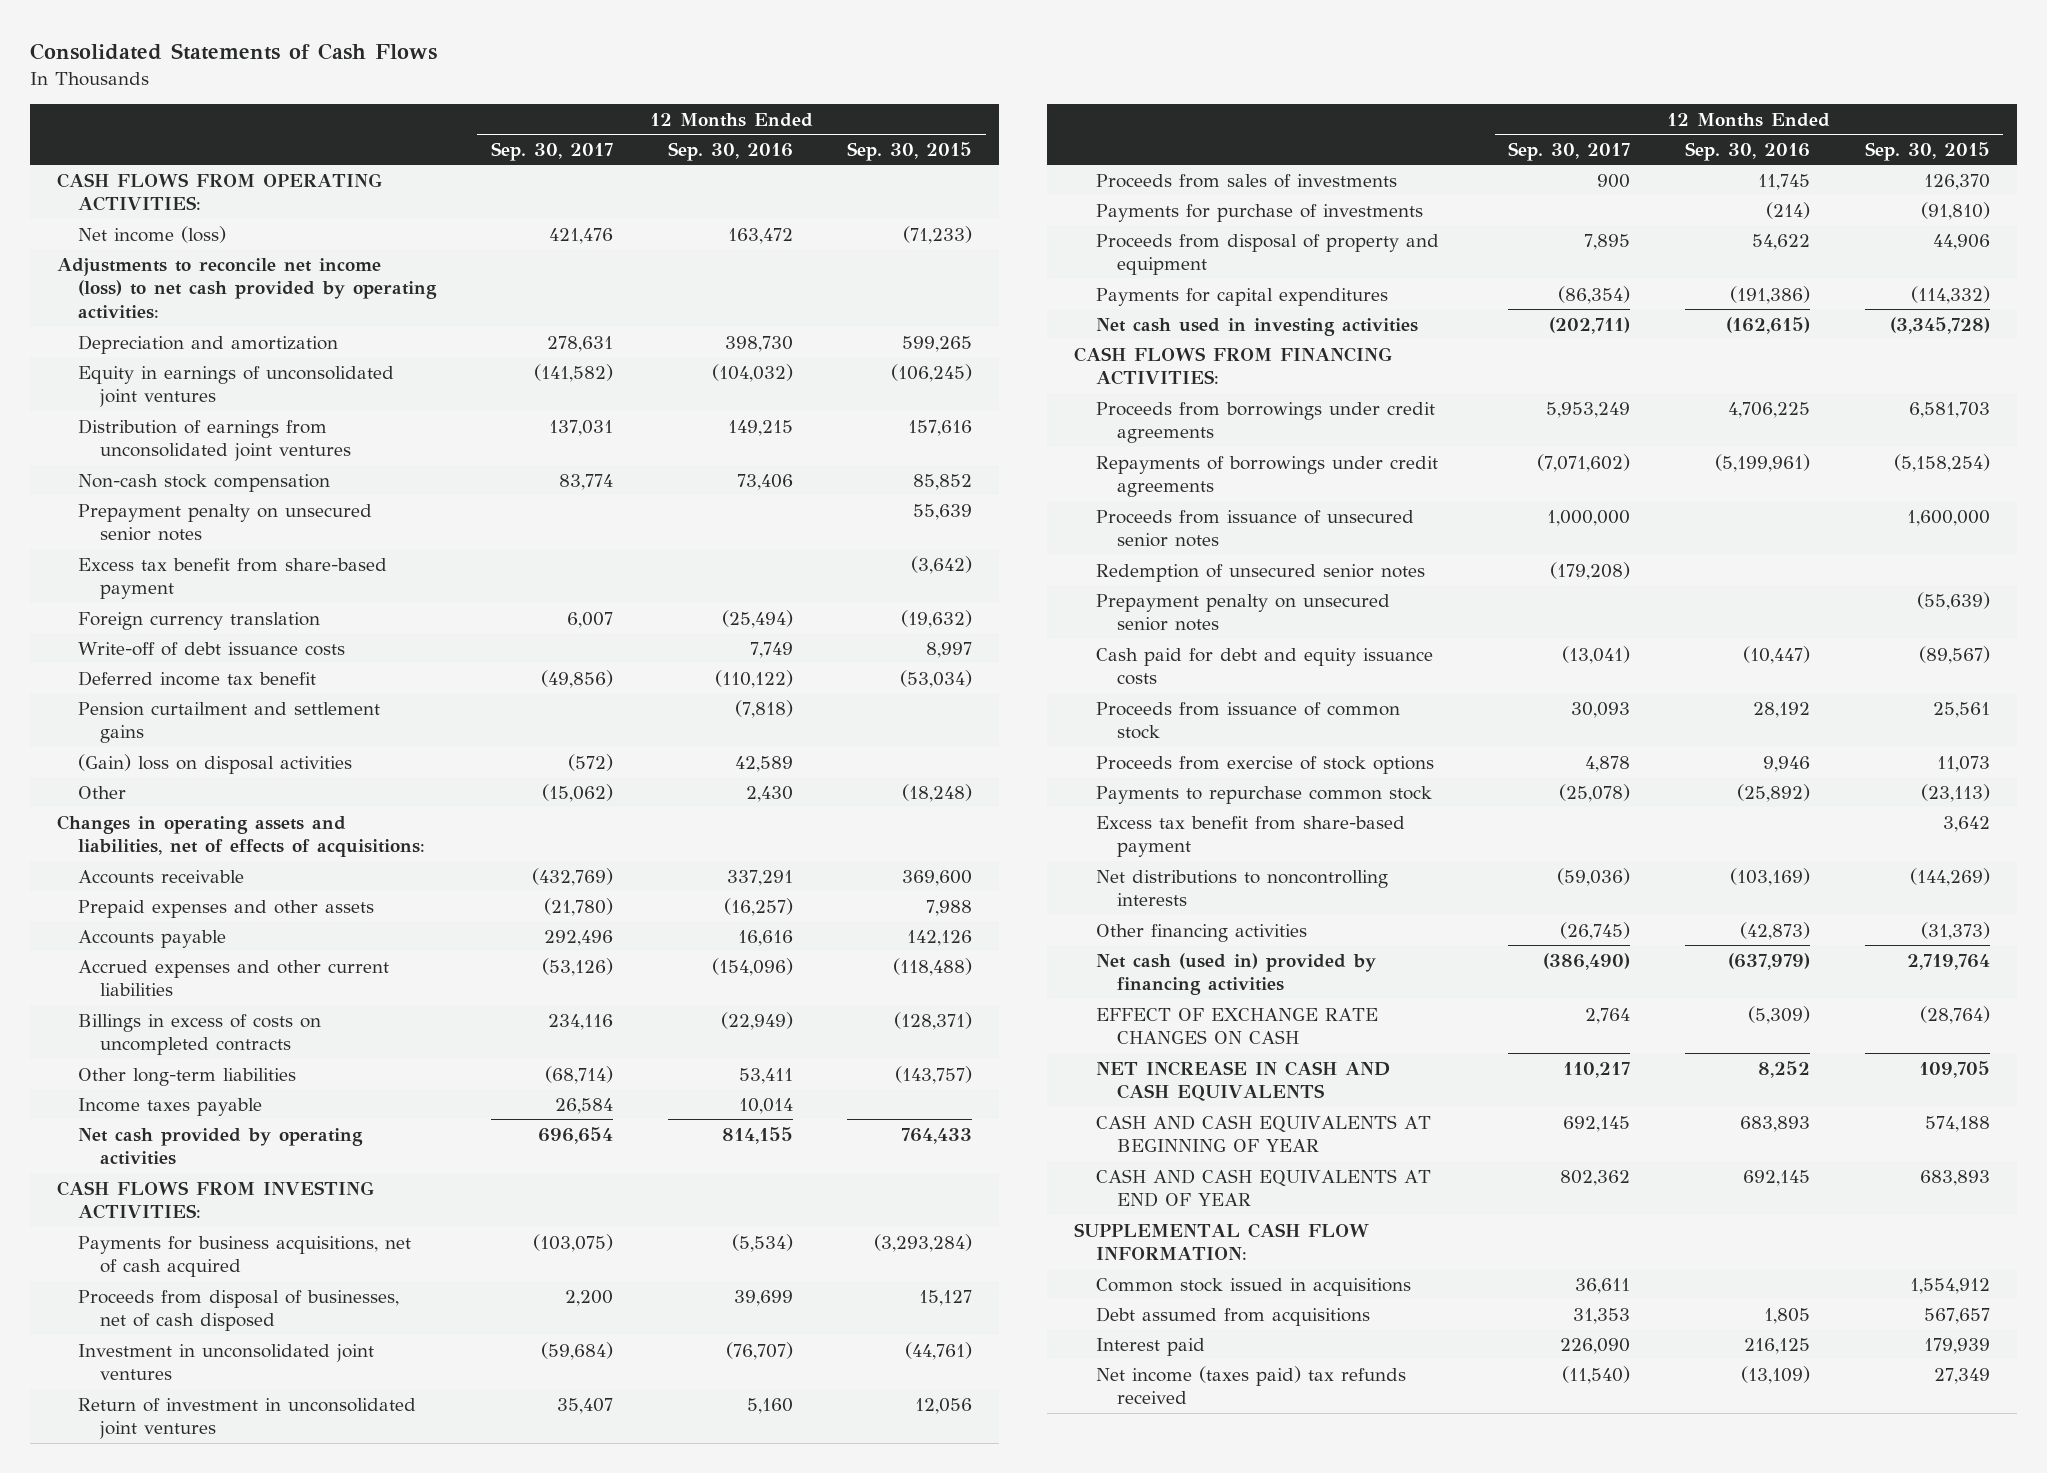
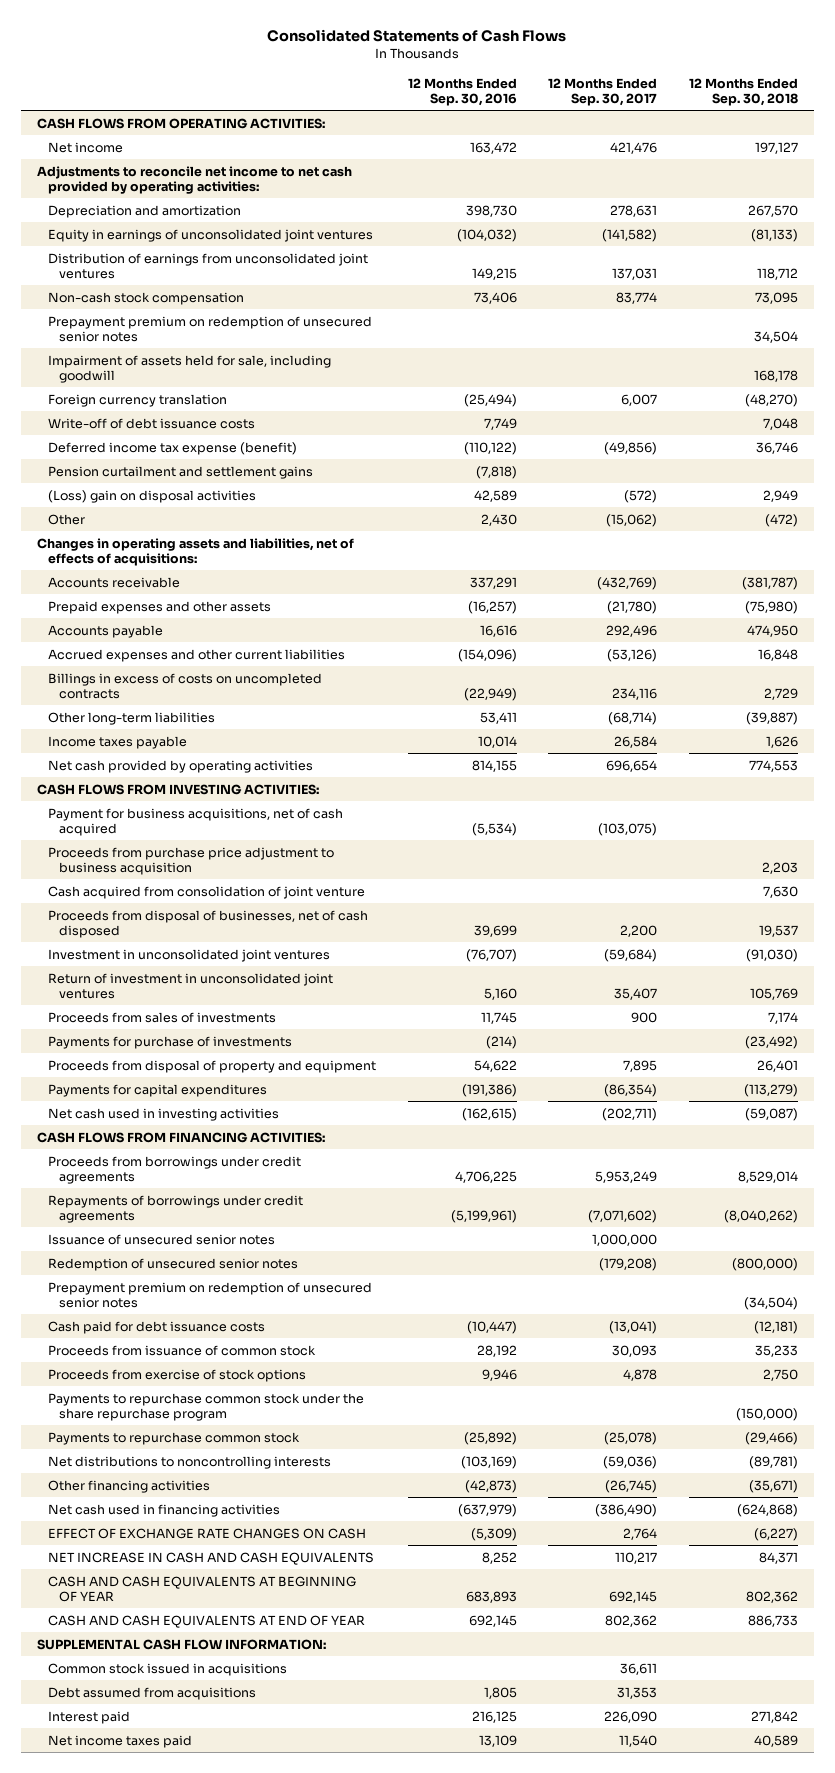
- | 12 Months Ended Sep. 30, 2017 | 12 Months Ended Sep. 30, 2016 | 12 Months Ended Sep. 30, 2015
+ | 12 Months Ended Sep. 30, 2016 | 12 Months Ended Sep. 30, 2017 | 12 Months Ended Sep. 30, 2018
- Net income (loss) | 421,476 | 163,472 | (71,233)
- Adjustments to reconcile net income (loss) to net cash provided by operating activities:
+ Net income | 163,472 | 421,476 | 197,127
+ Adjustments to reconcile net income to net cash provided by operating activities:
- Prepayment penalty on unsecured senior notes | | | 55,639
- Excess tax benefit from share-based payment | | | (3,642)
+ Prepayment premium on redemption of unsecured senior notes | | | 34,504
+ Impairment of assets held for sale, including goodwill | | | 168,178
- Deferred income tax benefit | (49,856) | (110,122) | (53,034)
+ Deferred income tax expense (benefit) | (110,122) | (49,856) | 36,746
- (Gain) loss on disposal activities | (572) | 42,589 |
+ (Loss) gain on disposal activities | 42,589 | (572) | 2,949
- Payments for business acquisitions, net of cash acquired | (103,075) | (5,534) | (3,293,284)
+ Payment for business acquisitions, net of cash acquired | (5,534) | (103,075) |
+ Proceeds from purchase price adjustment to business acquisition | | | 2,203
+ Cash acquired from consolidation of joint venture | | | 7,630
- Proceeds from issuance of unsecured senior notes | 1,000,000 | | 1,600,000
+ Issuance of unsecured senior notes | | 1,000,000 |
- Prepayment penalty on unsecured senior notes | | | (55,639)
- Cash paid for debt and equity issuance costs | (13,041) | (10,447) | (89,567)
+ Prepayment premium on redemption of unsecured senior notes | | | (34,504)
+ Cash paid for debt issuance costs | (10,447) | (13,041) | (12,181)
+ Payments to repurchase common stock under the share repurchase program | | | (150,000)
- Excess tax benefit from share-based payment | | | 3,642
- Net cash (used in) provided by financing activities | (386,490) | (637,979) | 2,719,764
+ Net cash used in financing activities | (637,979) | (386,490) | (624,868)
- Net income (taxes paid) tax refunds received | (11,540) | (13,109) | 27,349
+ Net income taxes paid | 13,109 | 11,540 | 40,589

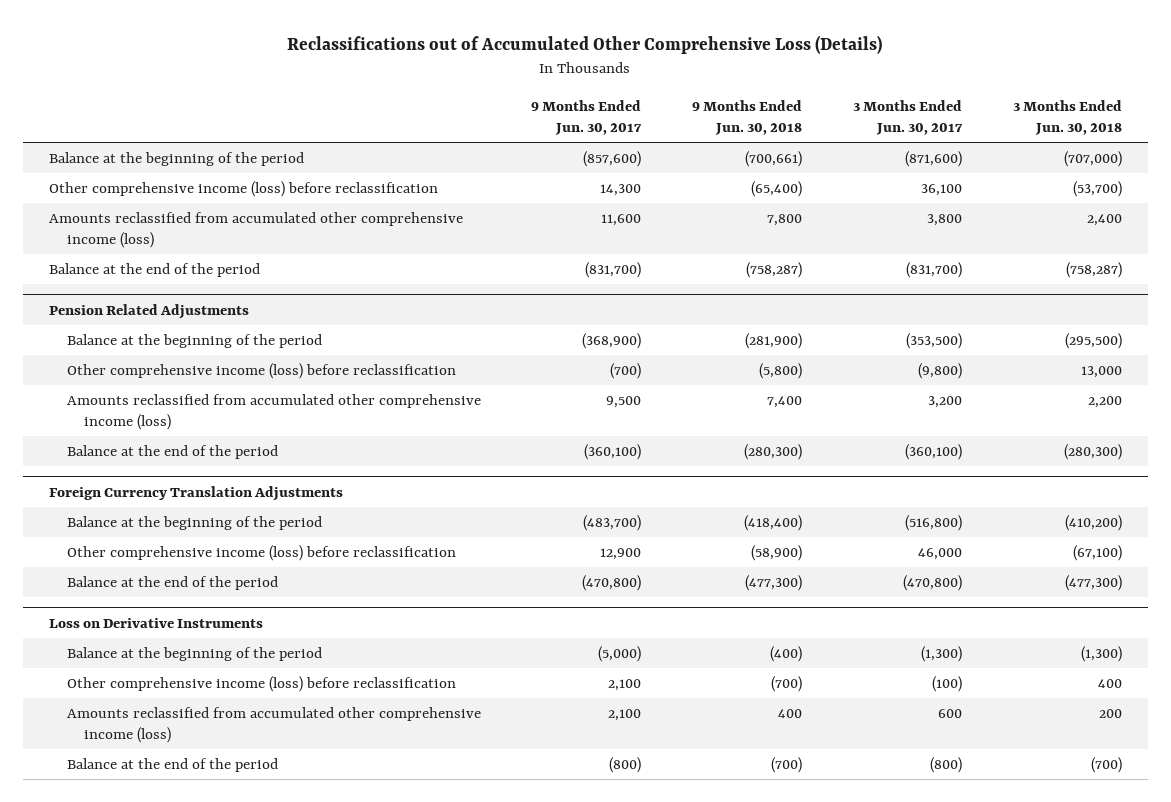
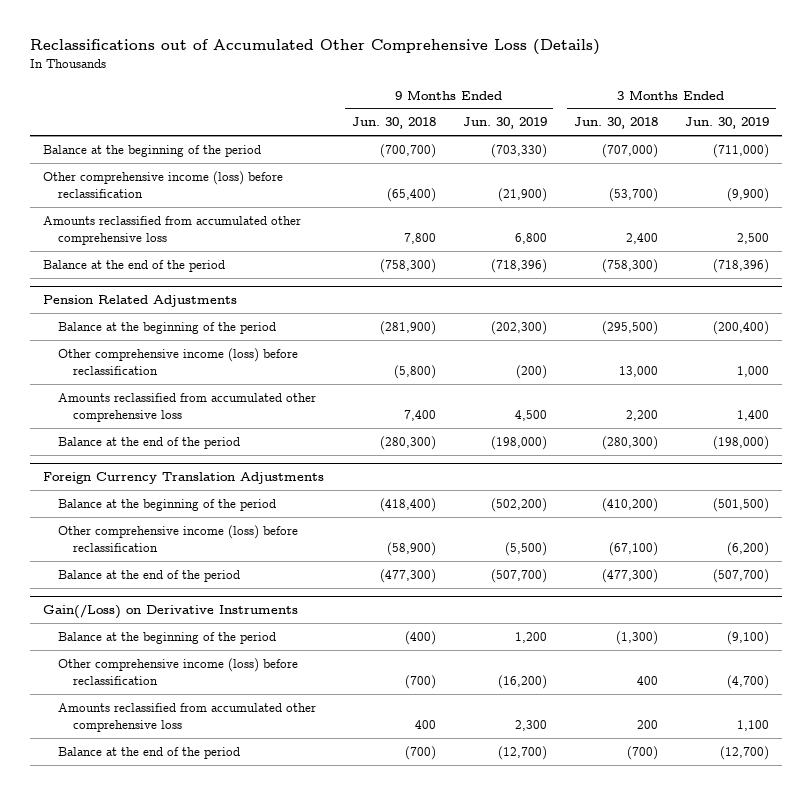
- | 9 Months Ended Jun. 30, 2017 | 9 Months Ended Jun. 30, 2018 | 3 Months Ended Jun. 30, 2017 | 3 Months Ended Jun. 30, 2018
+ | 9 Months Ended Jun. 30, 2018 | 9 Months Ended Jun. 30, 2019 | 3 Months Ended Jun. 30, 2018 | 3 Months Ended Jun. 30, 2019
- Balance at the beginning of the period | (857,600) | (700,661) | (871,600) | (707,000)
+ Balance at the beginning of the period | (700,700) | (703,330) | (707,000) | (711,000)
- Amounts reclassified from accumulated other comprehensive income (loss) | 11,600 | 7,800 | 3,800 | 2,400
- Balance at the end of the period | (831,700) | (758,287) | (831,700) | (758,287)
+ Amounts reclassified from accumulated other comprehensive loss | 7,800 | 6,800 | 2,400 | 2,500
+ Balance at the end of the period | (758,300) | (718,396) | (758,300) | (718,396)
@ Pension Related Adjustments
- Amounts reclassified from accumulated other comprehensive income (loss) | 9,500 | 7,400 | 3,200 | 2,200
+ Amounts reclassified from accumulated other comprehensive loss | 7,400 | 4,500 | 2,200 | 1,400
- Loss on Derivative Instruments
+ Gain(/Loss) on Derivative Instruments
- Amounts reclassified from accumulated other comprehensive income (loss) | 2,100 | 400 | 600 | 200
+ Amounts reclassified from accumulated other comprehensive loss | 400 | 2,300 | 200 | 1,100

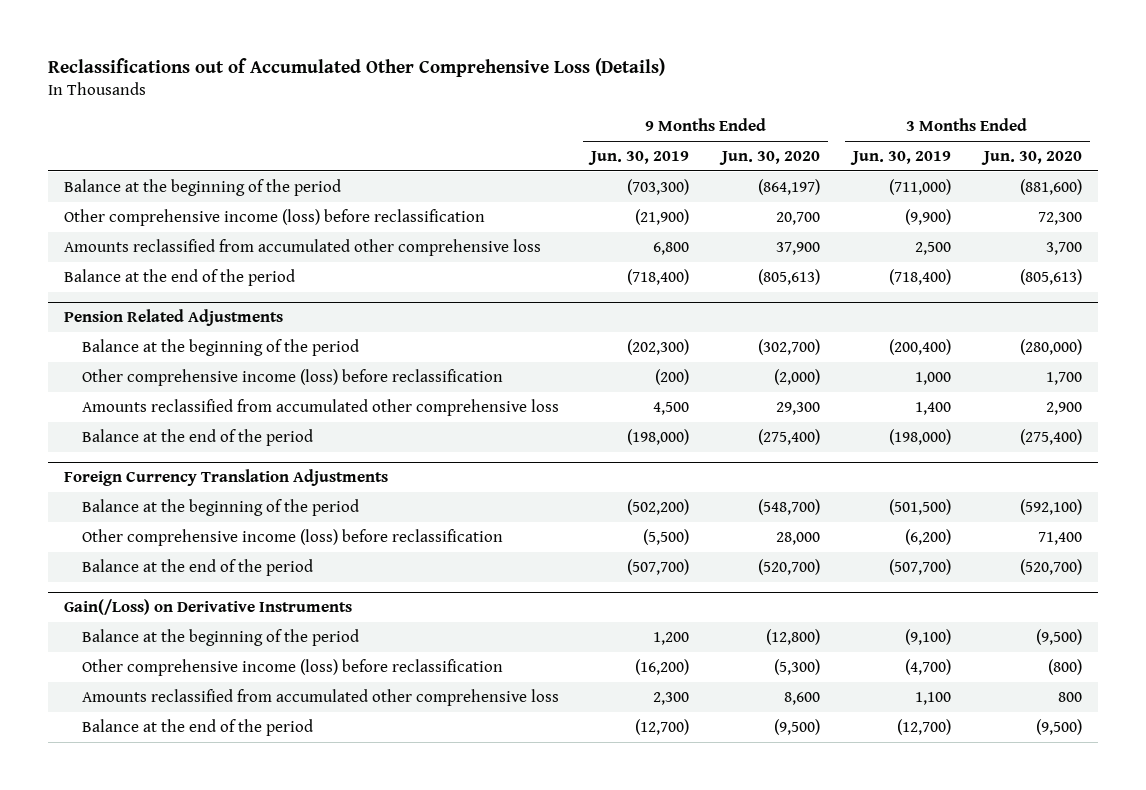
- | 9 Months Ended Jun. 30, 2018 | 9 Months Ended Jun. 30, 2019 | 3 Months Ended Jun. 30, 2018 | 3 Months Ended Jun. 30, 2019
+ | 9 Months Ended Jun. 30, 2019 | 9 Months Ended Jun. 30, 2020 | 3 Months Ended Jun. 30, 2019 | 3 Months Ended Jun. 30, 2020
- Balance at the beginning of the period | (700,700) | (703,330) | (707,000) | (711,000)
+ Balance at the beginning of the period | (703,300) | (864,197) | (711,000) | (881,600)
- Balance at the end of the period | (758,300) | (718,396) | (758,300) | (718,396)
+ Balance at the end of the period | (718,400) | (805,613) | (718,400) | (805,613)

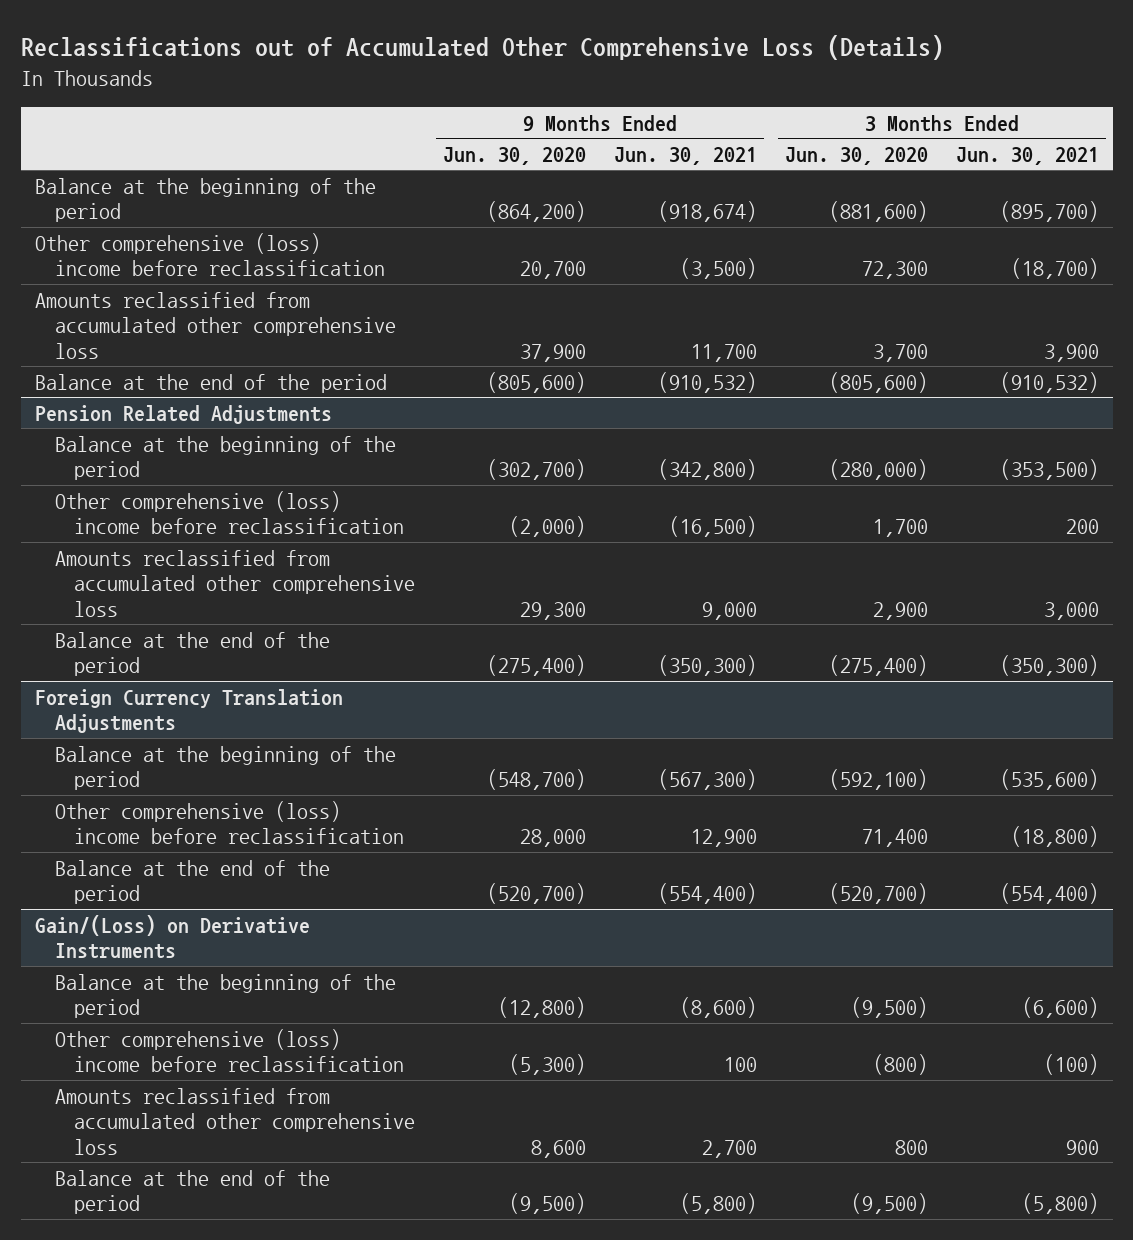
- | 9 Months Ended Jun. 30, 2019 | 9 Months Ended Jun. 30, 2020 | 3 Months Ended Jun. 30, 2019 | 3 Months Ended Jun. 30, 2020
+ | 9 Months Ended Jun. 30, 2020 | 9 Months Ended Jun. 30, 2021 | 3 Months Ended Jun. 30, 2020 | 3 Months Ended Jun. 30, 2021
- Balance at the beginning of the period | (703,300) | (864,197) | (711,000) | (881,600)
- Other comprehensive income (loss) before reclassification | (21,900) | 20,700 | (9,900) | 72,300
+ Balance at the beginning of the period | (864,200) | (918,674) | (881,600) | (895,700)
+ Other comprehensive (loss) income before reclassification | 20,700 | (3,500) | 72,300 | (18,700)
- Balance at the end of the period | (718,400) | (805,613) | (718,400) | (805,613)
+ Balance at the end of the period | (805,600) | (910,532) | (805,600) | (910,532)
@ Pension Related Adjustments
- Other comprehensive income (loss) before reclassification | (200) | (2,000) | 1,000 | 1,700
+ Other comprehensive (loss) income before reclassification | (2,000) | (16,500) | 1,700 | 200
@ Foreign Currency Translation Adjustments
- Other comprehensive income (loss) before reclassification | (5,500) | 28,000 | (6,200) | 71,400
+ Other comprehensive (loss) income before reclassification | 28,000 | 12,900 | 71,400 | (18,800)
- Gain(/Loss) on Derivative Instruments
+ Gain/(Loss) on Derivative Instruments
- Other comprehensive income (loss) before reclassification | (16,200) | (5,300) | (4,700) | (800)
+ Other comprehensive (loss) income before reclassification | (5,300) | 100 | (800) | (100)

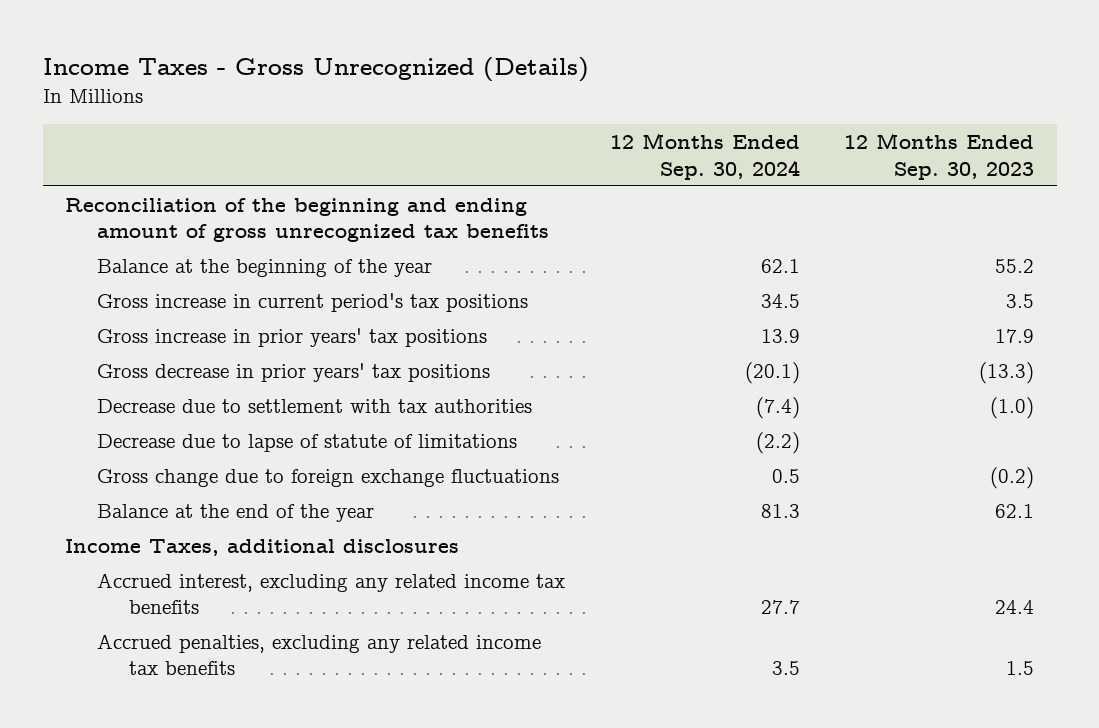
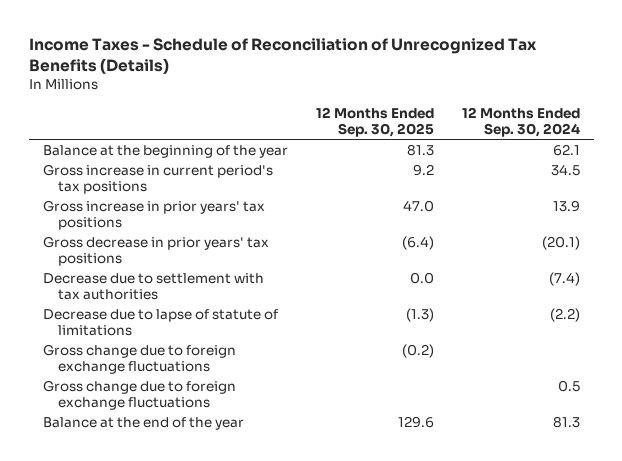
- Income Taxes - Gross Unrecognized (Details)
+ Income Taxes - Schedule of Reconciliation of Unrecognized Tax Benefits (Details)
- | 12 Months Ended Sep. 30, 2024 | 12 Months Ended Sep. 30, 2023
+ | 12 Months Ended Sep. 30, 2025 | 12 Months Ended Sep. 30, 2024
- Reconciliation of the beginning and ending amount of gross unrecognized tax benefits
+ Gross change due to foreign exchange fluctuations | (0.2) |
- Income Taxes, additional disclosures
- Accrued interest, excluding any related income tax benefits | 27.7 | 24.4
- Accrued penalties, excluding any related income tax benefits | 3.5 | 1.5

